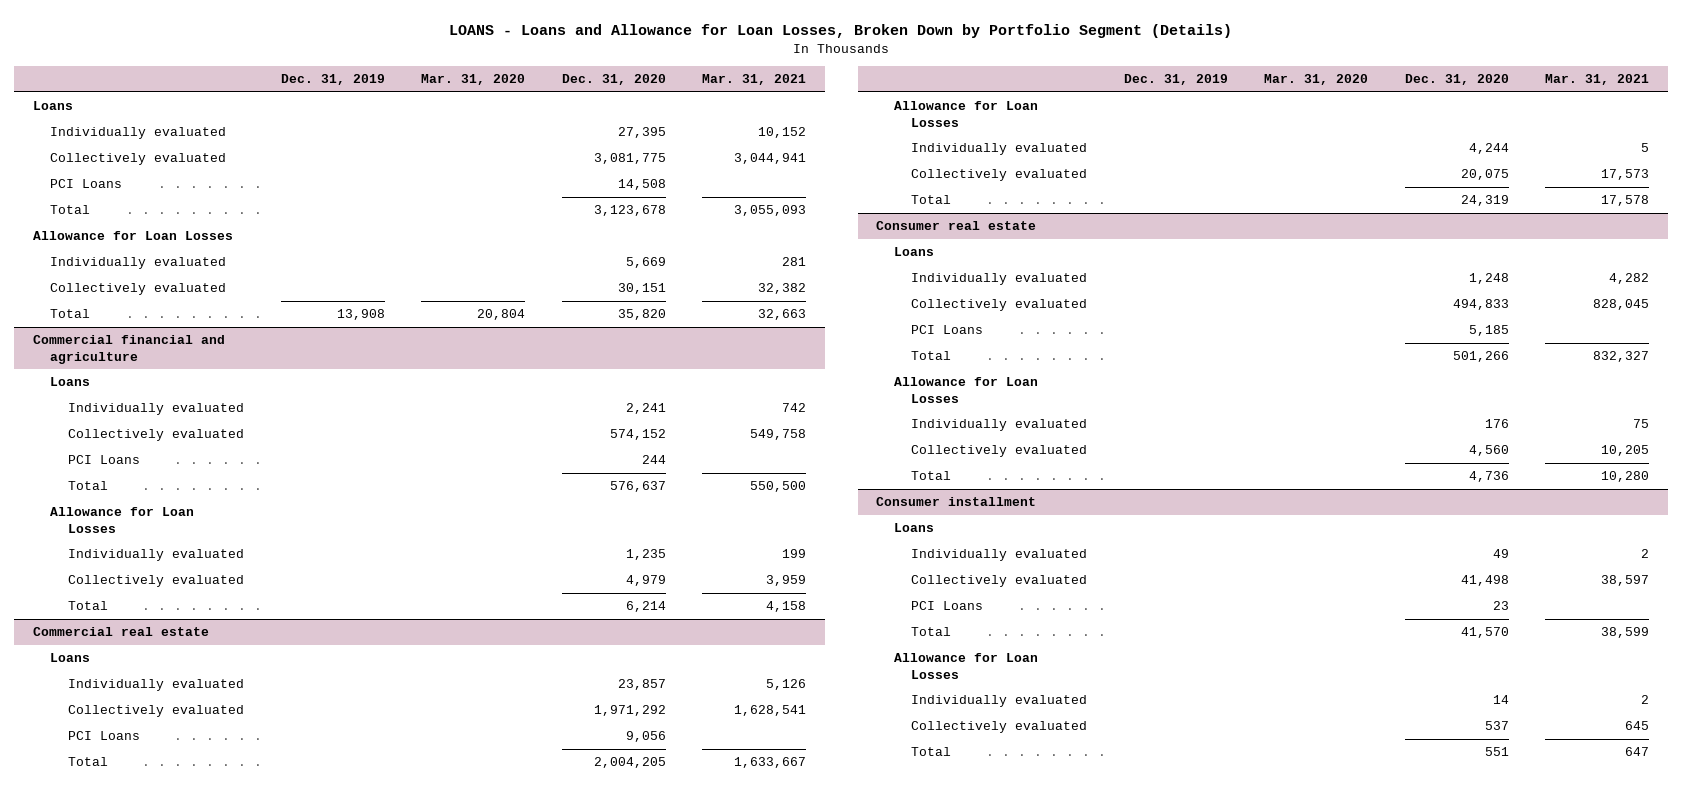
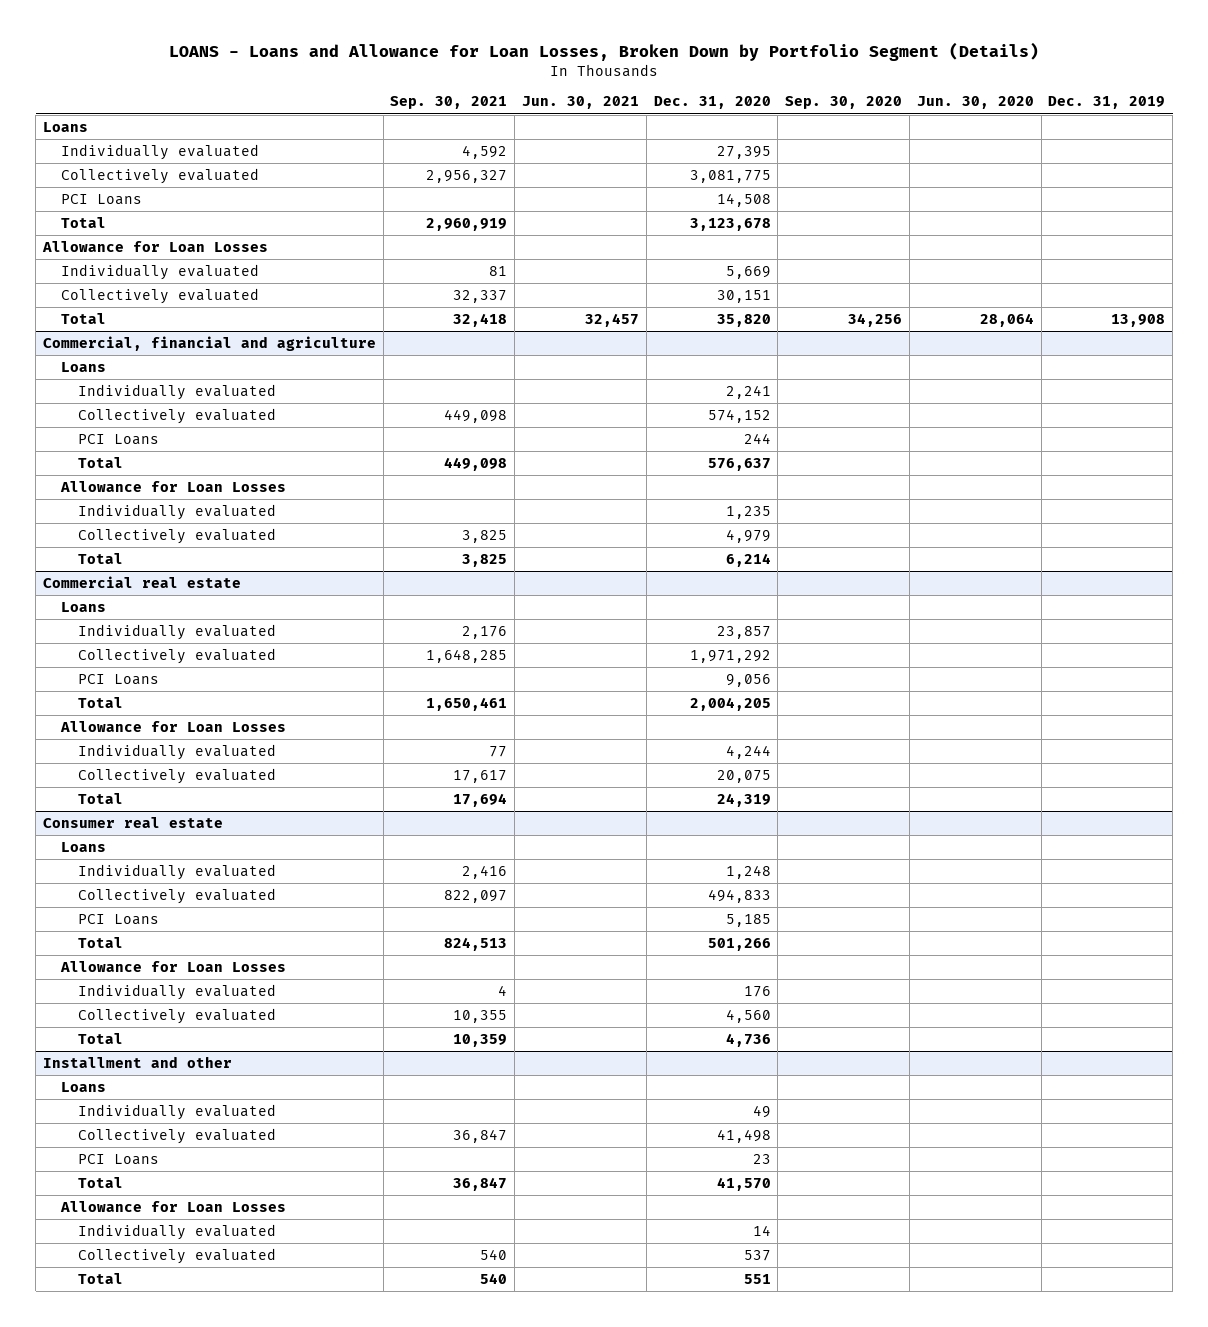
- | Dec. 31, 2019 | Mar. 31, 2020 | Dec. 31, 2020 | Mar. 31, 2021
+ | Sep. 30, 2021 | Jun. 30, 2021 | Dec. 31, 2020 | Sep. 30, 2020 | Jun. 30, 2020 | Dec. 31, 2019
- Commercial financial and agriculture
+ Commercial, financial and agriculture
- Consumer installment
+ Installment and other

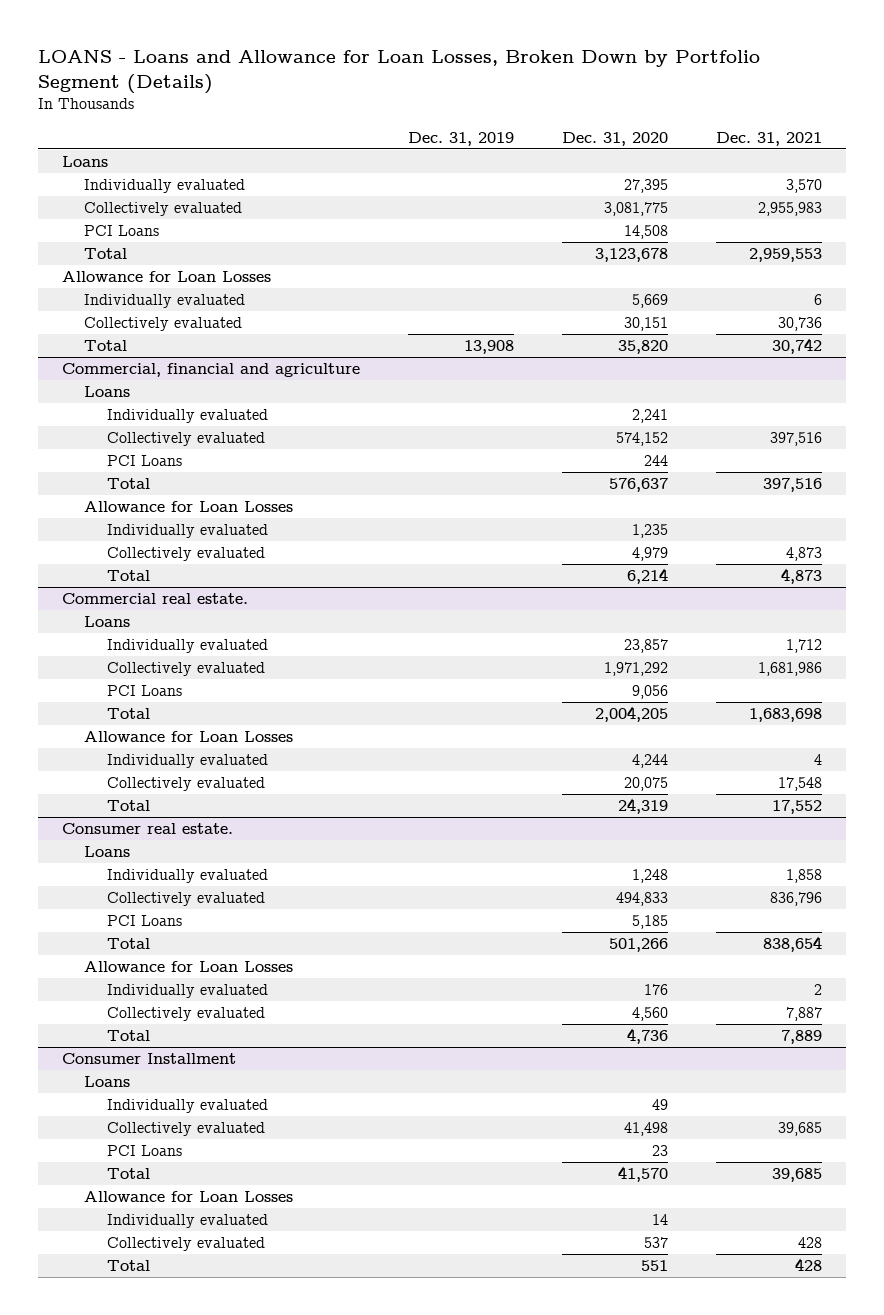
- | Sep. 30, 2021 | Jun. 30, 2021 | Dec. 31, 2020 | Sep. 30, 2020 | Jun. 30, 2020 | Dec. 31, 2019
+ | Dec. 31, 2019 | Dec. 31, 2020 | Dec. 31, 2021
- Commercial real estate
+ Commercial real estate.
- Consumer real estate
+ Consumer real estate.
- Installment and other
+ Consumer Installment

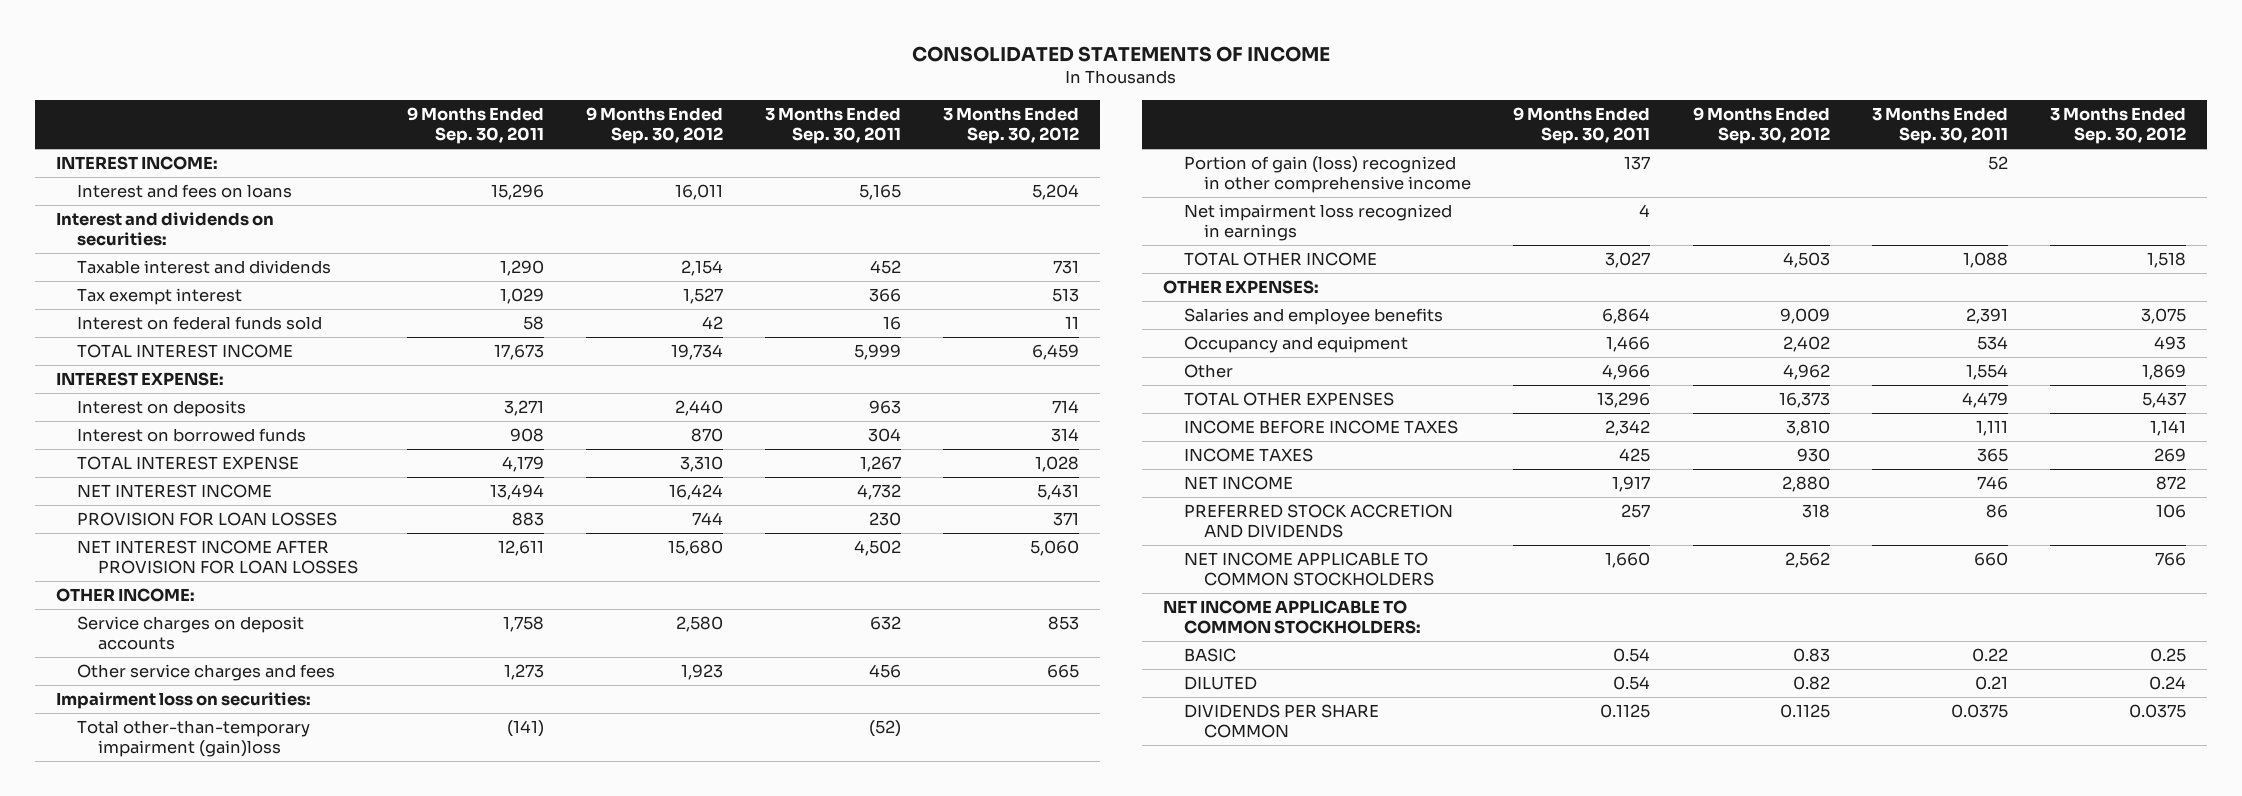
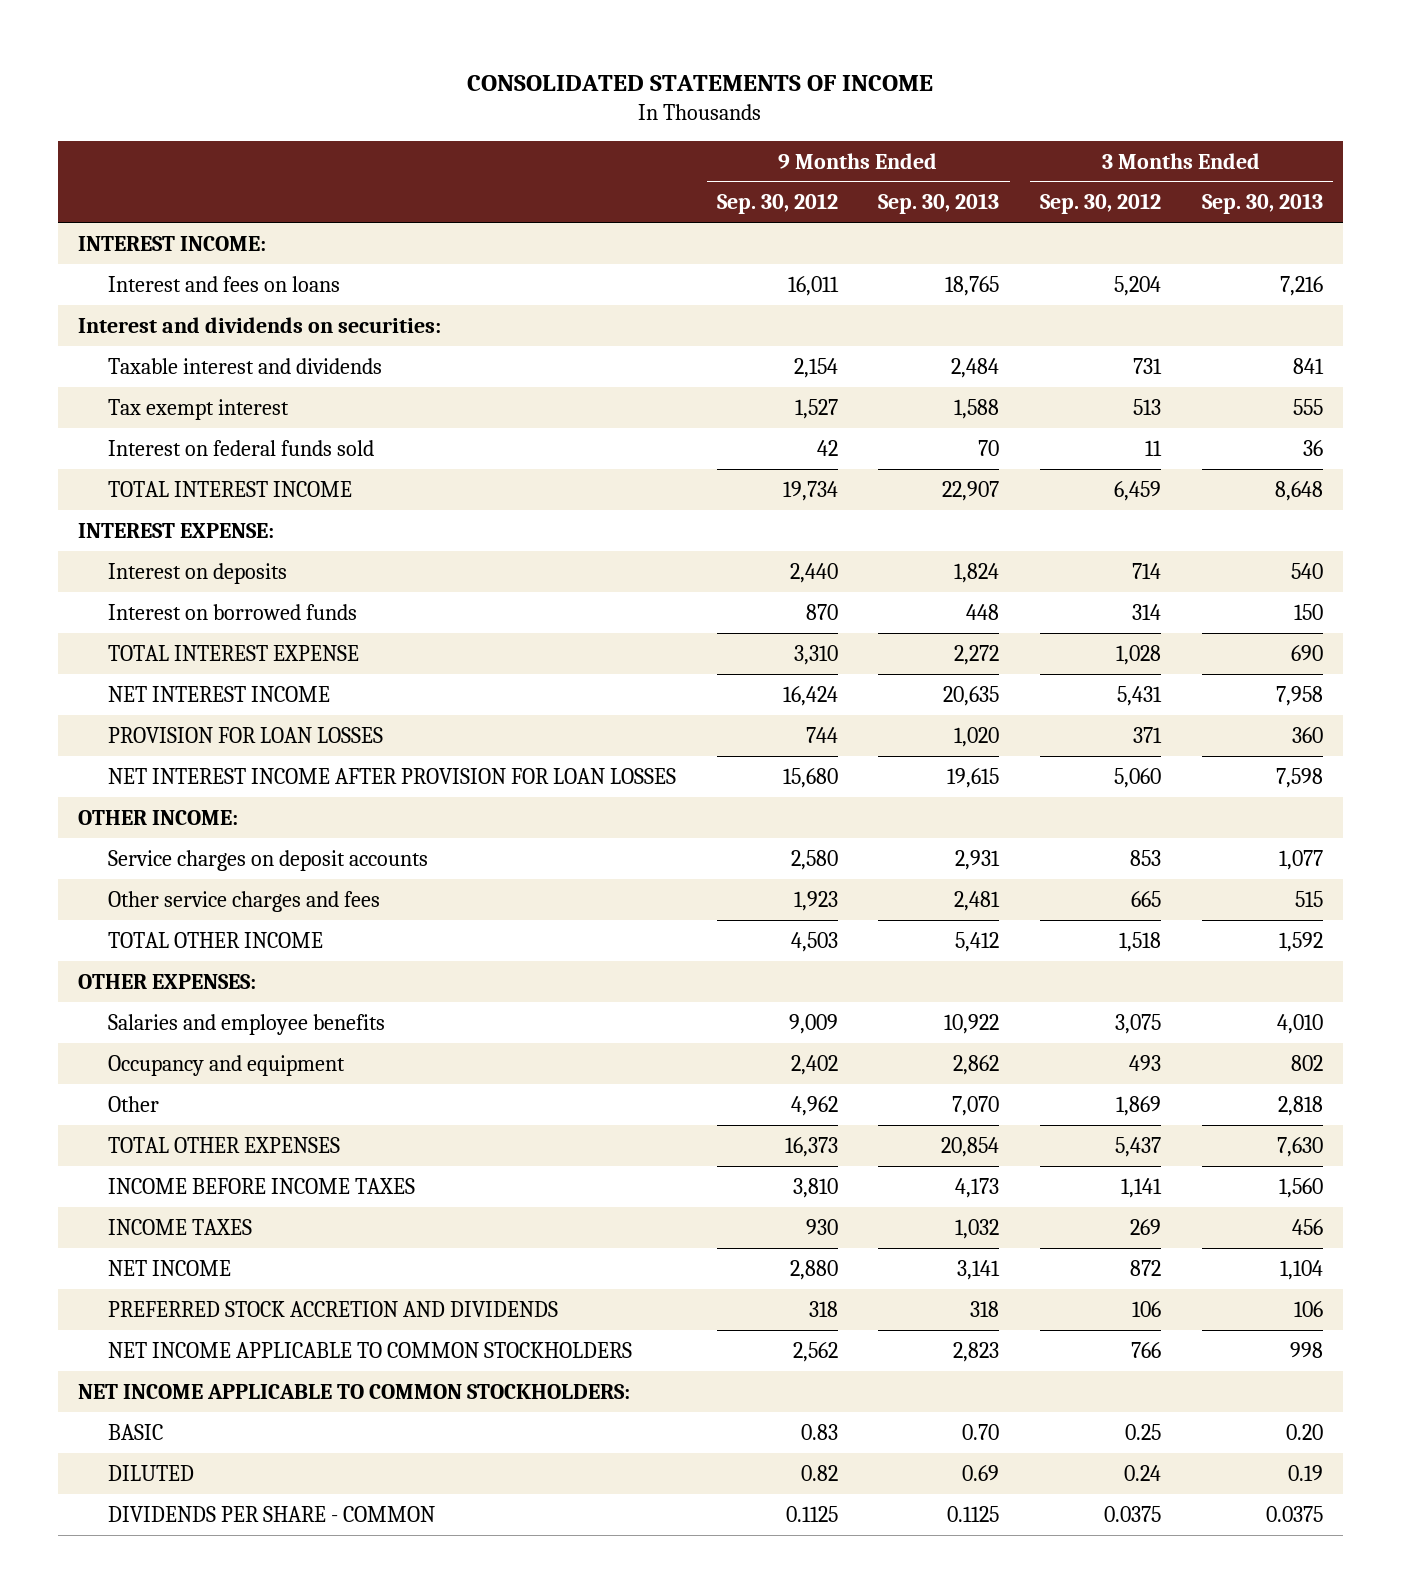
- | 9 Months Ended Sep. 30, 2011 | 9 Months Ended Sep. 30, 2012 | 3 Months Ended Sep. 30, 2011 | 3 Months Ended Sep. 30, 2012
+ | 9 Months Ended Sep. 30, 2012 | 9 Months Ended Sep. 30, 2013 | 3 Months Ended Sep. 30, 2012 | 3 Months Ended Sep. 30, 2013
- Impairment loss on securities:
- Total other-than-temporary impairment (gain)loss | (141) | | (52) |
- Portion of gain (loss) recognized in other comprehensive income | 137 | | 52 |
- Net impairment loss recognized in earnings | 4 | | |
- DIVIDENDS PER SHARE COMMON | 0.1125 | 0.1125 | 0.0375 | 0.0375
+ DIVIDENDS PER SHARE - COMMON | 0.1125 | 0.1125 | 0.0375 | 0.0375

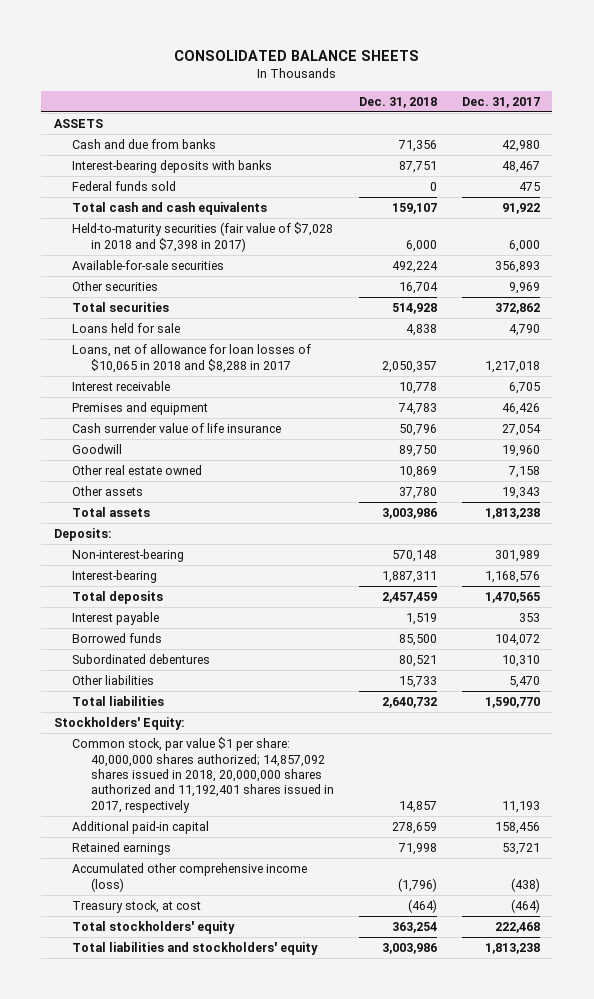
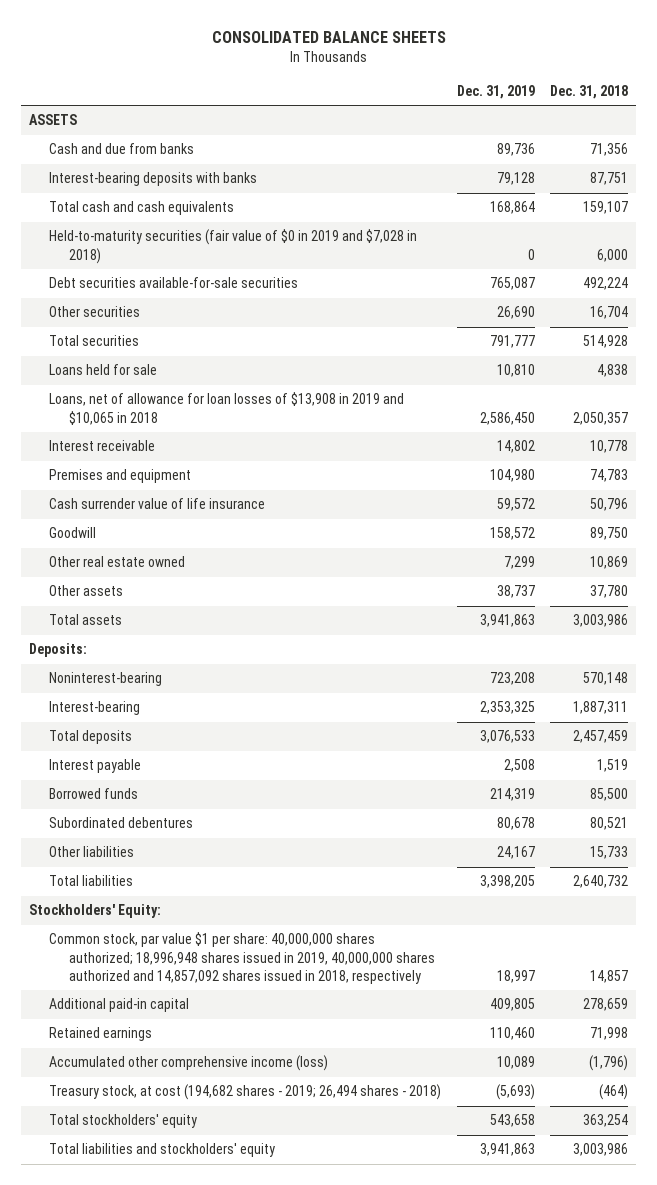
- | Dec. 31, 2018 | Dec. 31, 2017
+ | Dec. 31, 2019 | Dec. 31, 2018
- Federal funds sold | 0 | 475
- Held-to-maturity securities (fair value of $7,028 in 2018 and $7,398 in 2017) | 6,000 | 6,000
- Available-for-sale securities | 492,224 | 356,893
+ Held-to-maturity securities (fair value of $0 in 2019 and $7,028 in 2018) | 0 | 6,000
+ Debt securities available-for-sale securities | 765,087 | 492,224
- Loans, net of allowance for loan losses of $10,065 in 2018 and $8,288 in 2017 | 2,050,357 | 1,217,018
+ Loans, net of allowance for loan losses of $13,908 in 2019 and $10,065 in 2018 | 2,586,450 | 2,050,357
- Non-interest-bearing | 570,148 | 301,989
+ Noninterest-bearing | 723,208 | 570,148
- Common stock, par value $1 per share: 40,000,000 shares authorized; 14,857,092 shares issued in 2018, 20,000,000 shares authorized and 11,192,401 shares issued in 2017, respectively | 14,857 | 11,193
+ Common stock, par value $1 per share: 40,000,000 shares authorized; 18,996,948 shares issued in 2019, 40,000,000 shares authorized and 14,857,092 shares issued in 2018, respectively | 18,997 | 14,857
- Treasury stock, at cost | (464) | (464)
+ Treasury stock, at cost (194,682 shares - 2019; 26,494 shares - 2018) | (5,693) | (464)

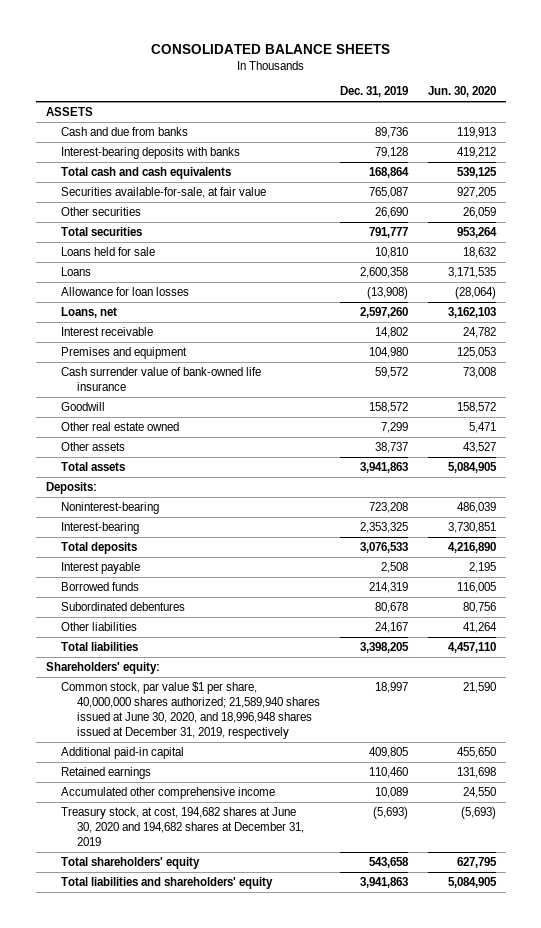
- | Dec. 31, 2019 | Dec. 31, 2018
+ | Dec. 31, 2019 | Jun. 30, 2020
- Held-to-maturity securities (fair value of $0 in 2019 and $7,028 in 2018) | 0 | 6,000
- Debt securities available-for-sale securities | 765,087 | 492,224
+ Securities available-for-sale, at fair value | 765,087 | 927,205
- Loans, net of allowance for loan losses of $13,908 in 2019 and $10,065 in 2018 | 2,586,450 | 2,050,357
+ Loans | 2,600,358 | 3,171,535
+ Allowance for loan losses | (13,908) | (28,064)
+ Loans, net | 2,597,260 | 3,162,103
- Cash surrender value of life insurance | 59,572 | 50,796
+ Cash surrender value of bank-owned life insurance | 59,572 | 73,008
- Stockholders' Equity:
- Common stock, par value $1 per share: 40,000,000 shares authorized; 18,996,948 shares issued in 2019, 40,000,000 shares authorized and 14,857,092 shares issued in 2018, respectively | 18,997 | 14,857
+ Shareholders' equity:
+ Common stock, par value $1 per share, 40,000,000 shares authorized; 21,589,940 shares issued at June 30, 2020, and 18,996,948 shares issued at December 31, 2019, respectively | 18,997 | 21,590
- Accumulated other comprehensive income (loss) | 10,089 | (1,796)
- Treasury stock, at cost (194,682 shares - 2019; 26,494 shares - 2018) | (5,693) | (464)
- Total stockholders' equity | 543,658 | 363,254
- Total liabilities and stockholders' equity | 3,941,863 | 3,003,986
+ Accumulated other comprehensive income | 10,089 | 24,550
+ Treasury stock, at cost, 194,682 shares at June 30, 2020 and 194,682 shares at December 31, 2019 | (5,693) | (5,693)
+ Total shareholders' equity | 543,658 | 627,795
+ Total liabilities and shareholders' equity | 3,941,863 | 5,084,905

